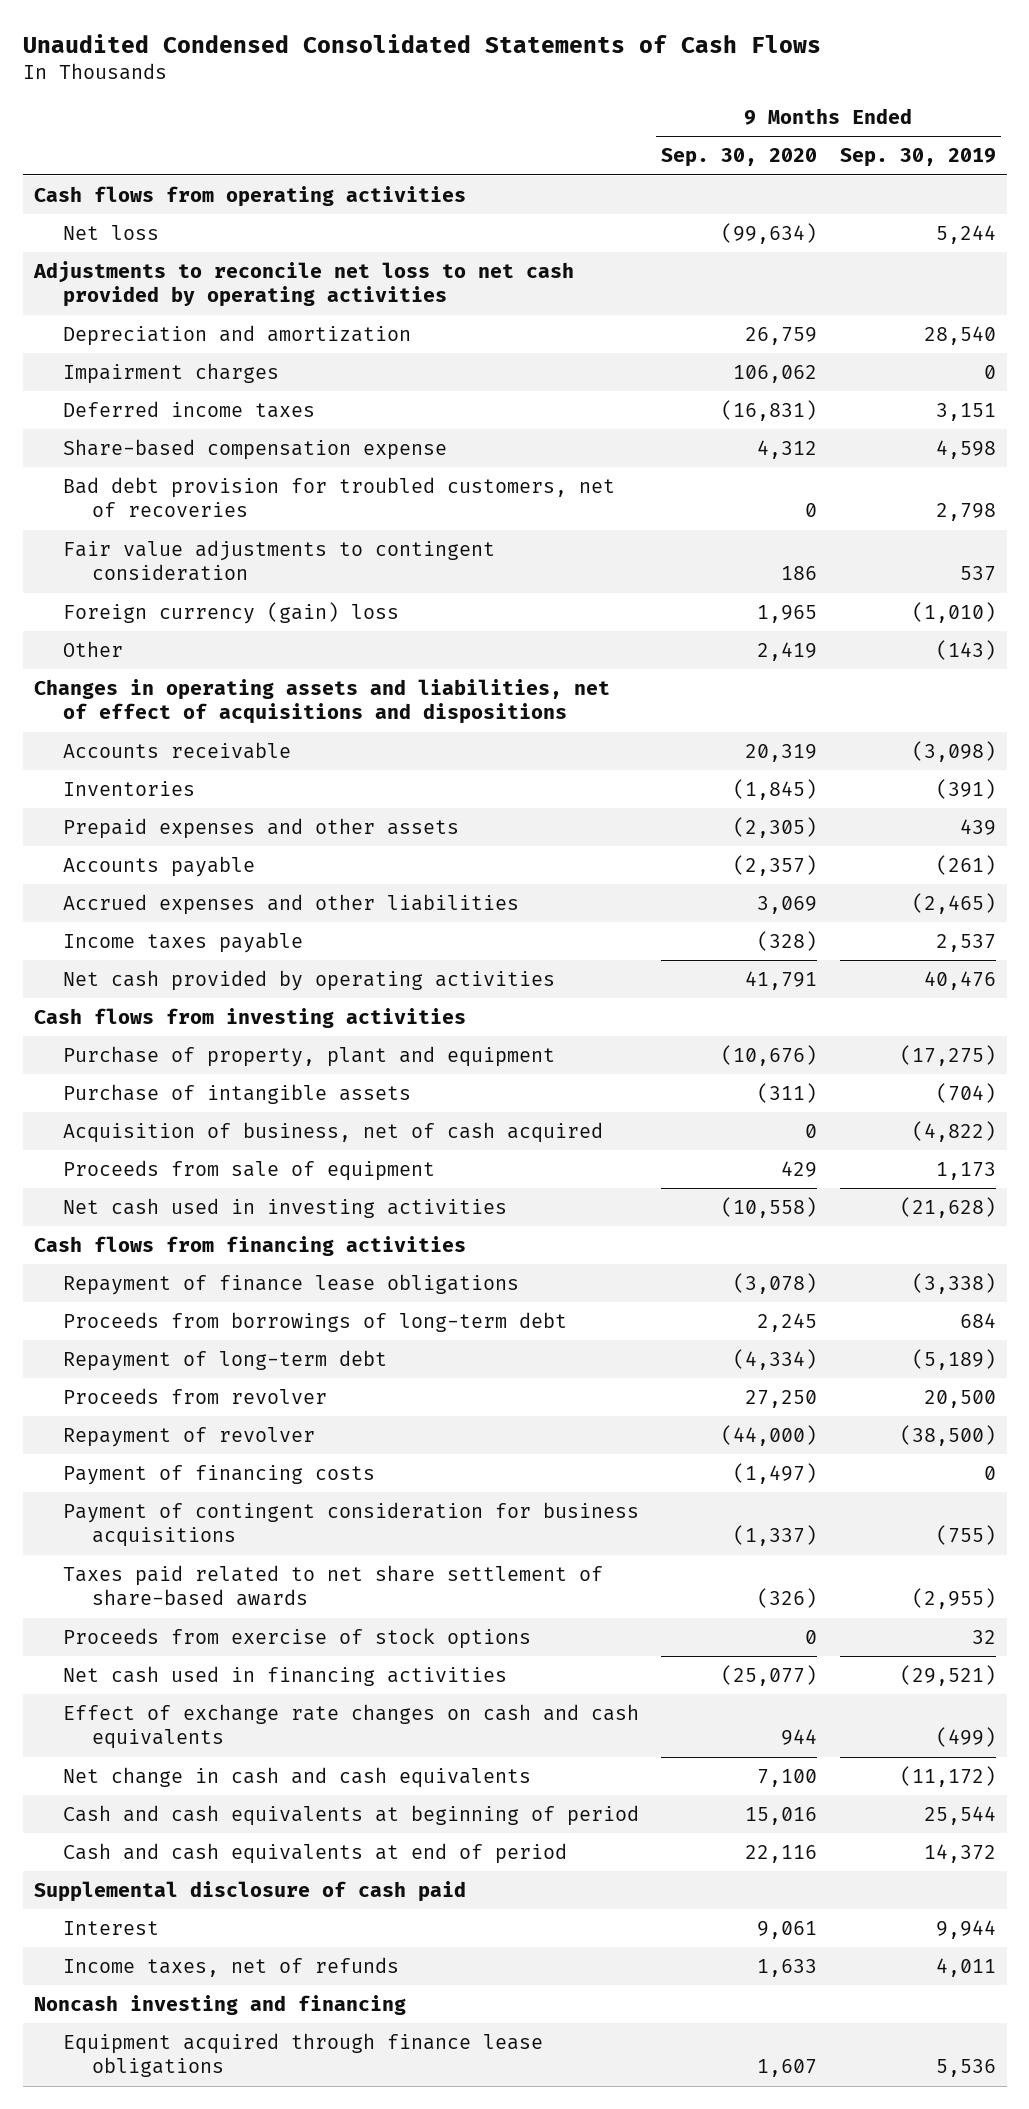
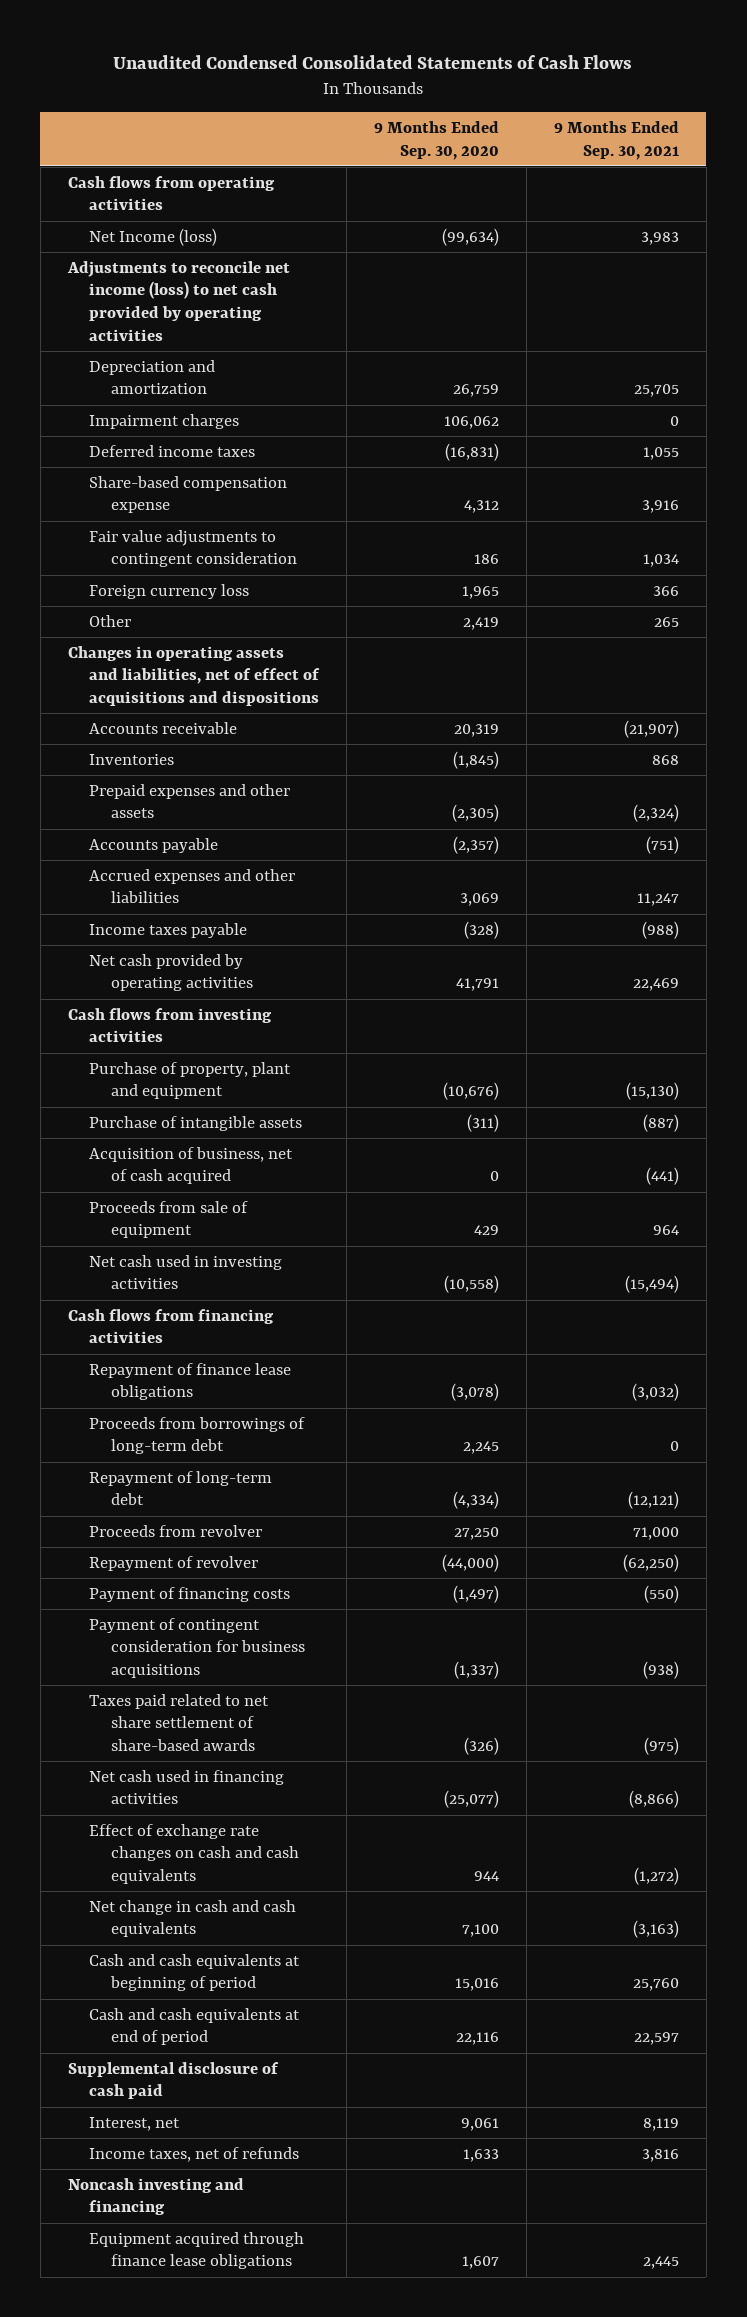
- | 9 Months Ended Sep. 30, 2020 | 9 Months Ended Sep. 30, 2019
+ | 9 Months Ended Sep. 30, 2020 | 9 Months Ended Sep. 30, 2021
- Net loss | (99,634) | 5,244
- Adjustments to reconcile net loss to net cash provided by operating activities
+ Net Income (loss) | (99,634) | 3,983
+ Adjustments to reconcile net income (loss) to net cash provided by operating activities
- Bad debt provision for troubled customers, net of recoveries | 0 | 2,798
- Foreign currency (gain) loss | 1,965 | (1,010)
+ Foreign currency loss | 1,965 | 366
- Proceeds from exercise of stock options | 0 | 32
- Interest | 9,061 | 9,944
+ Interest, net | 9,061 | 8,119

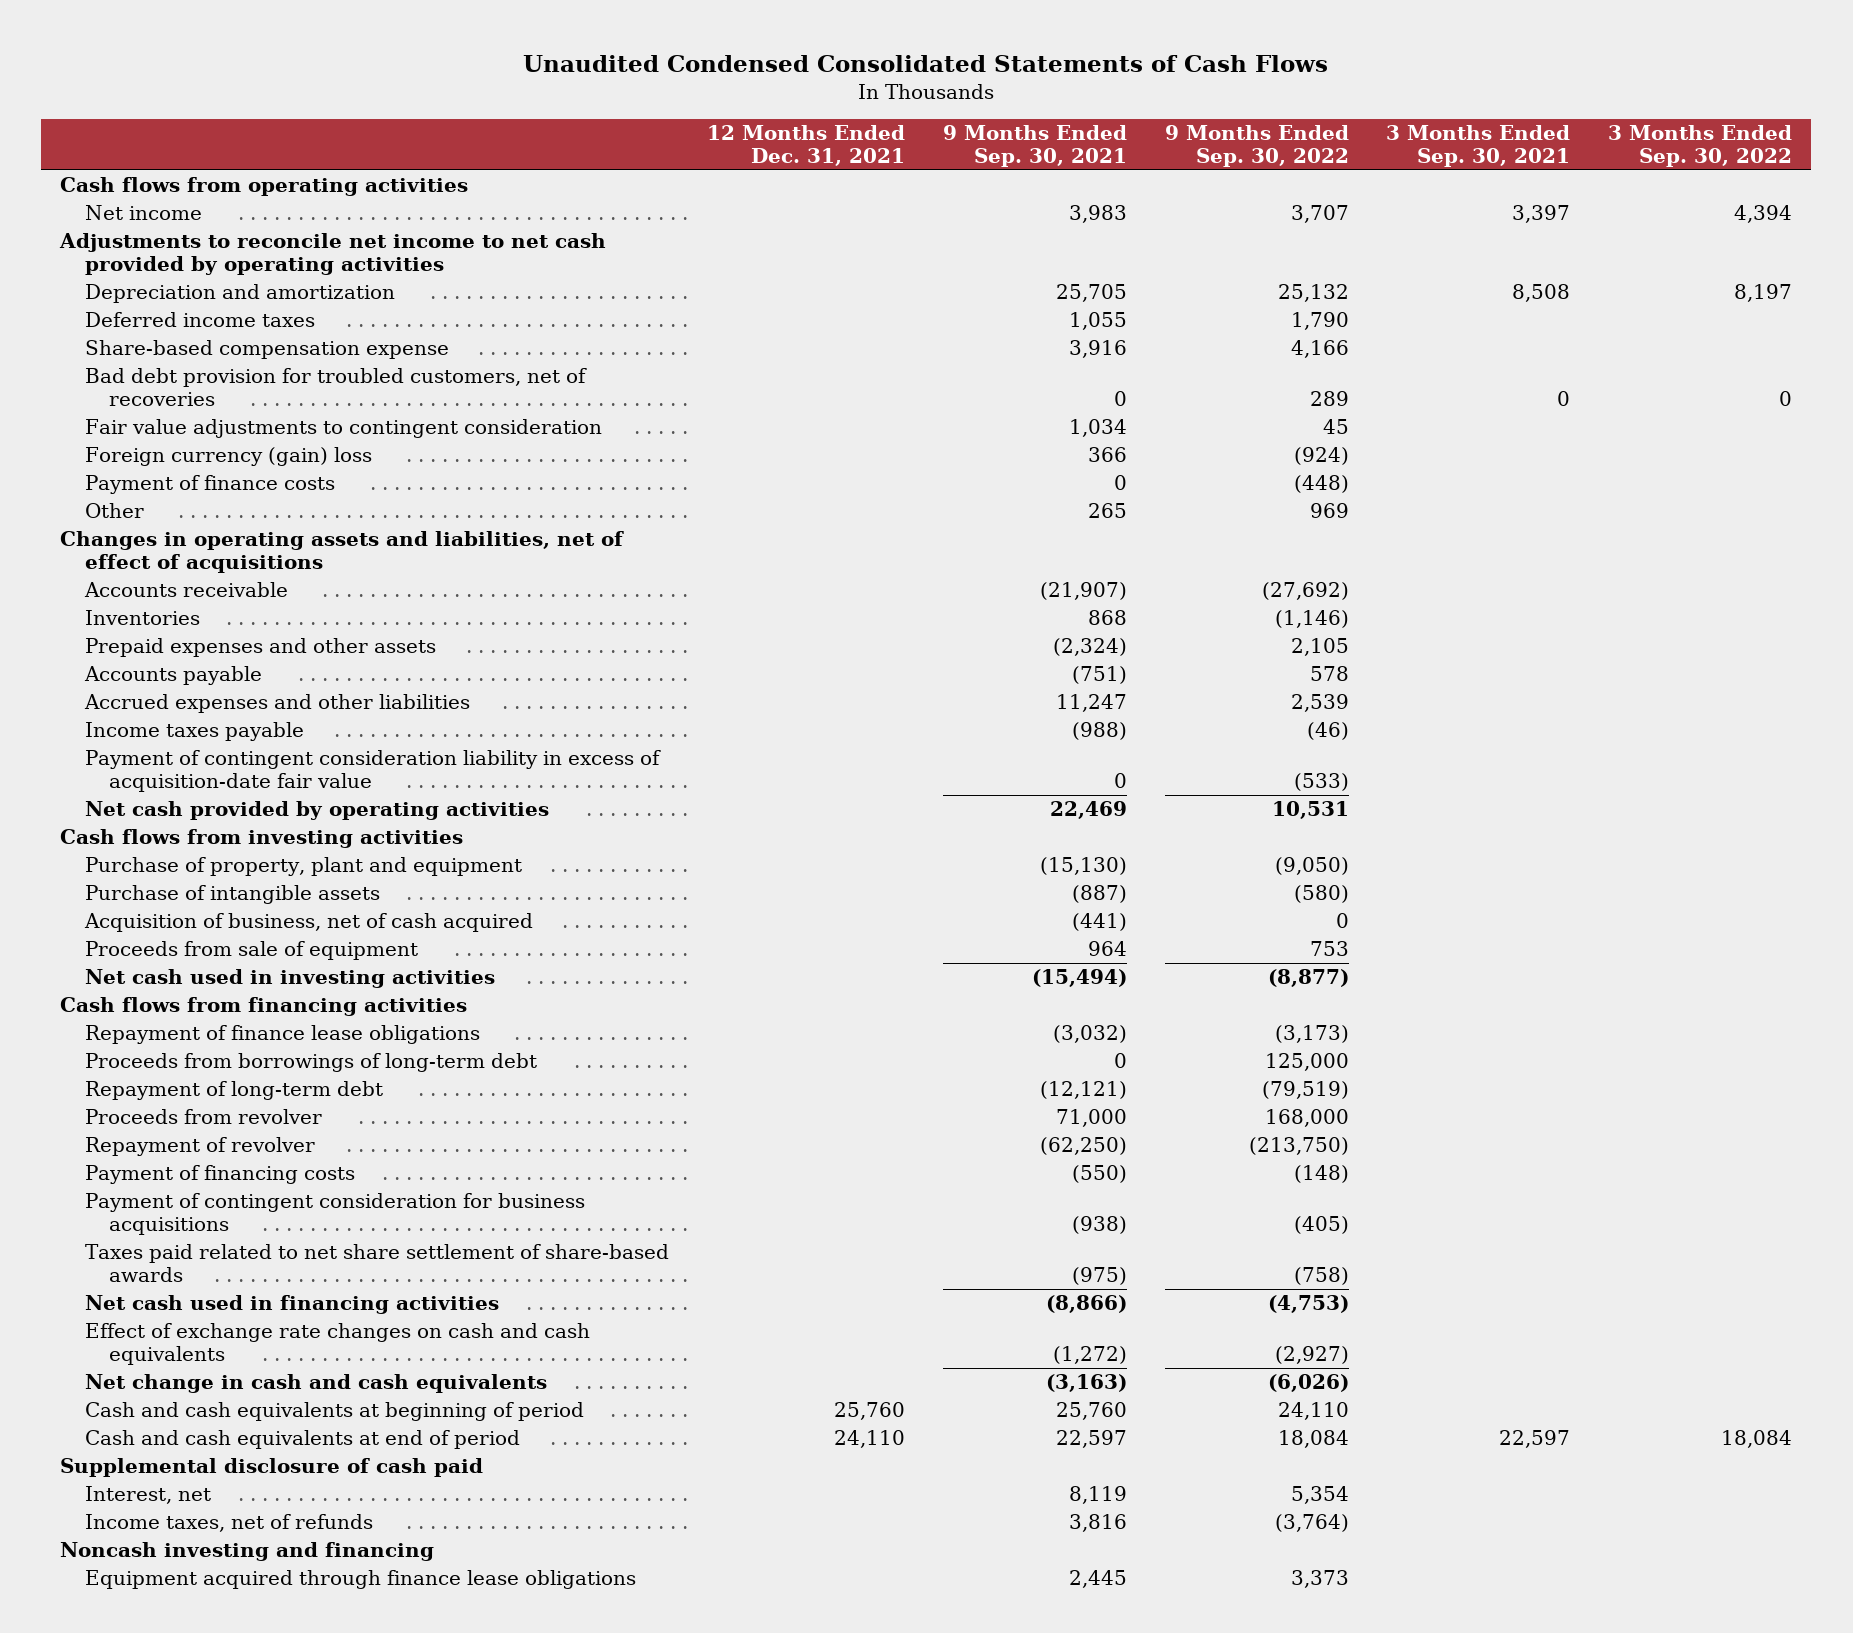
- | 9 Months Ended Sep. 30, 2020 | 9 Months Ended Sep. 30, 2021
+ | 12 Months Ended Dec. 31, 2021 | 9 Months Ended Sep. 30, 2021 | 9 Months Ended Sep. 30, 2022 | 3 Months Ended Sep. 30, 2021 | 3 Months Ended Sep. 30, 2022
- Net Income (loss) | (99,634) | 3,983
- Adjustments to reconcile net income (loss) to net cash provided by operating activities
+ Net income | | 3,983 | 3,707 | 3,397 | 4,394
+ Adjustments to reconcile net income to net cash provided by operating activities
- Impairment charges | 106,062 | 0
+ Bad debt provision for troubled customers, net of recoveries | | 0 | 289 | 0 | 0
- Foreign currency loss | 1,965 | 366
+ Foreign currency (gain) loss | | 366 | (924) | |
+ Payment of finance costs | | 0 | (448) | |
- Changes in operating assets and liabilities, net of effect of acquisitions and dispositions
+ Changes in operating assets and liabilities, net of effect of acquisitions
+ Payment of contingent consideration liability in excess of acquisition-date fair value | | 0 | (533) | |

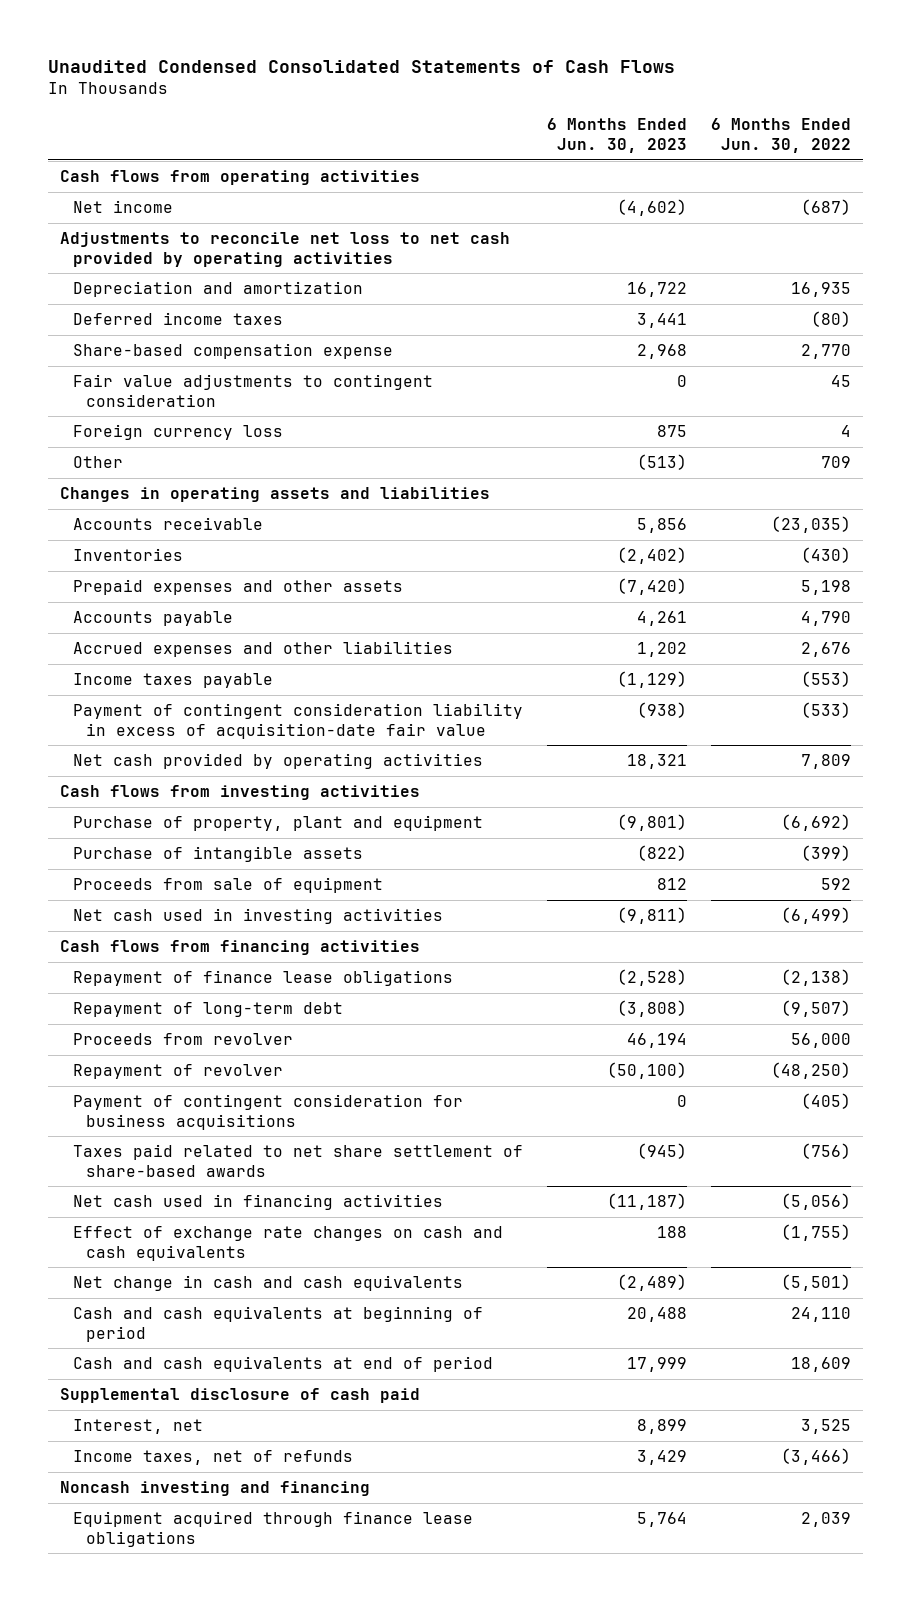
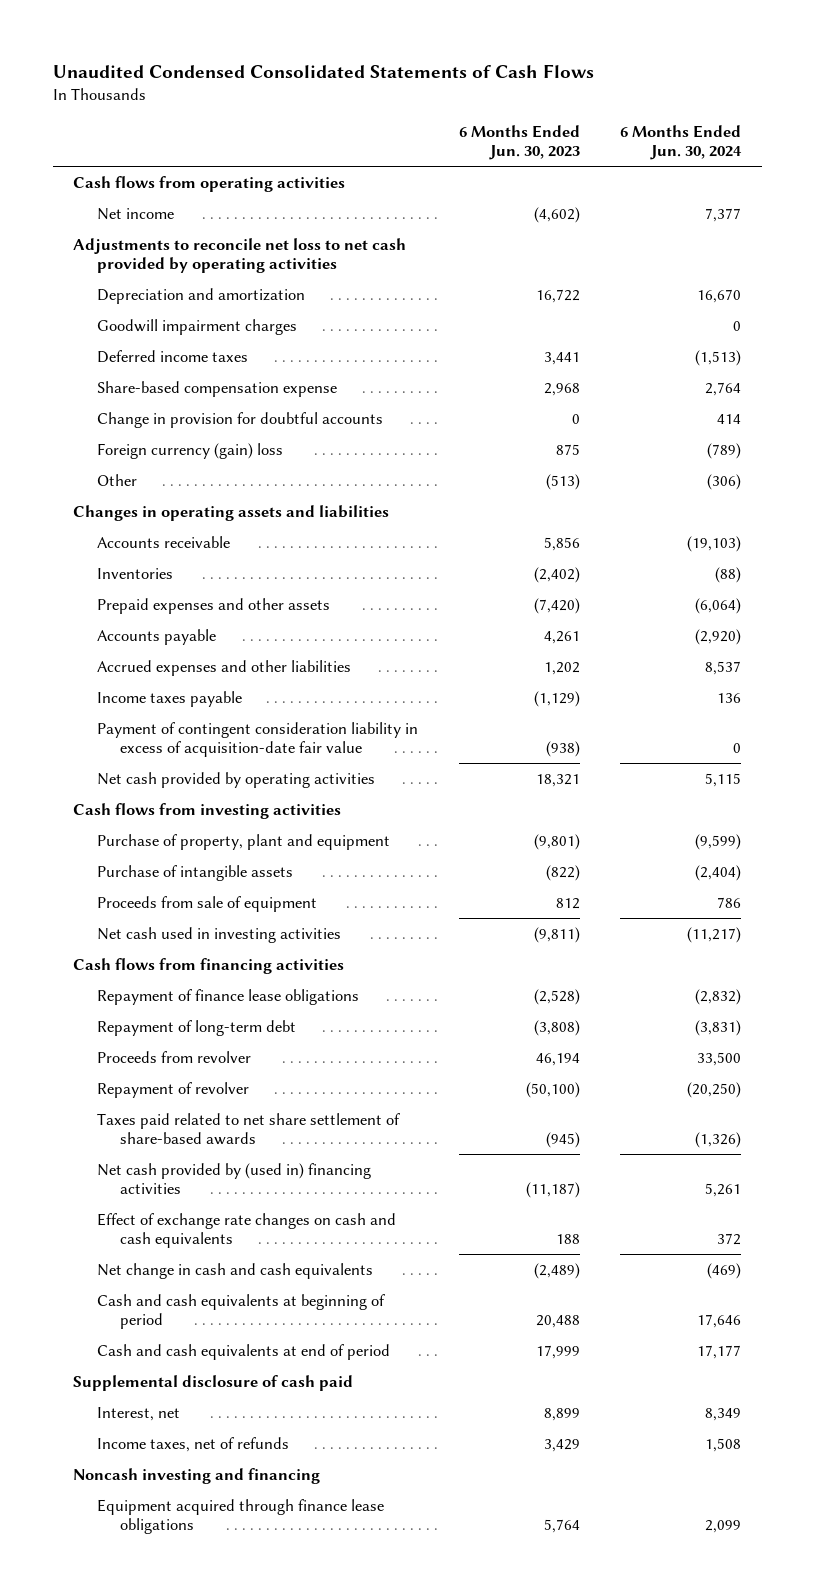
- | 6 Months Ended Jun. 30, 2023 | 6 Months Ended Jun. 30, 2022
+ | 6 Months Ended Jun. 30, 2023 | 6 Months Ended Jun. 30, 2024
+ Goodwill impairment charges | | 0
- Fair value adjustments to contingent consideration | 0 | 45
- Foreign currency loss | 875 | 4
+ Change in provision for doubtful accounts | 0 | 414
+ Foreign currency (gain) loss | 875 | (789)
- Payment of contingent consideration for business acquisitions | 0 | (405)
- Net cash used in financing activities | (11,187) | (5,056)
+ Net cash provided by (used in) financing activities | (11,187) | 5,261

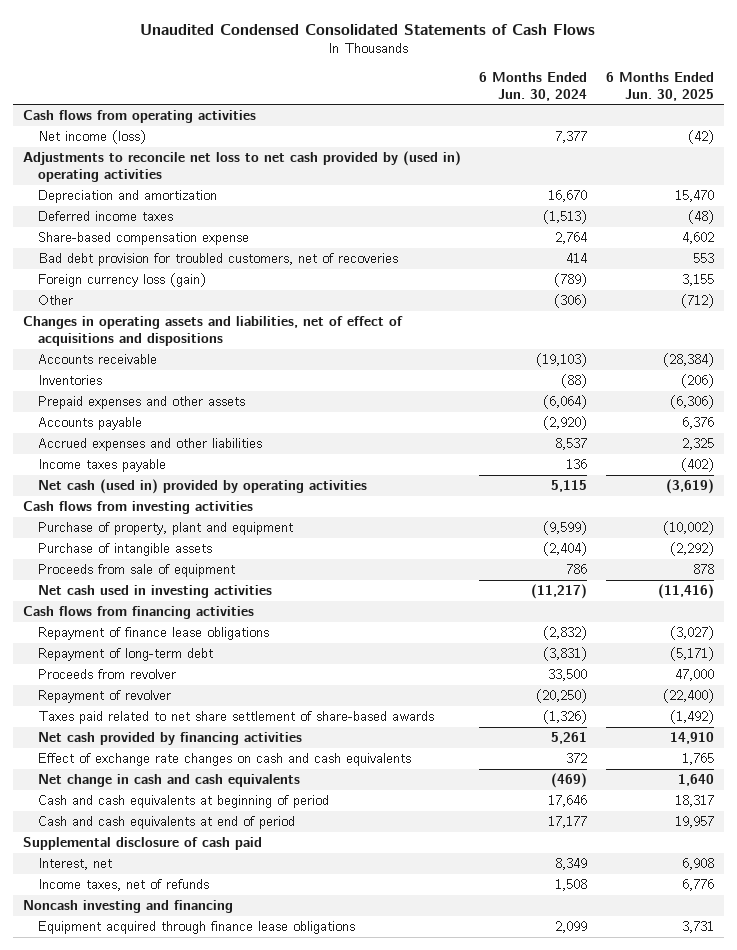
- | 6 Months Ended Jun. 30, 2023 | 6 Months Ended Jun. 30, 2024
+ | 6 Months Ended Jun. 30, 2024 | 6 Months Ended Jun. 30, 2025
- Net income | (4,602) | 7,377
- Adjustments to reconcile net loss to net cash provided by operating activities
+ Net income (loss) | 7,377 | (42)
+ Adjustments to reconcile net loss to net cash provided by (used in) operating activities
- Goodwill impairment charges | | 0
- Change in provision for doubtful accounts | 0 | 414
- Foreign currency (gain) loss | 875 | (789)
+ Bad debt provision for troubled customers, net of recoveries | 414 | 553
+ Foreign currency loss (gain) | (789) | 3,155
- Changes in operating assets and liabilities
+ Changes in operating assets and liabilities, net of effect of acquisitions and dispositions
- Payment of contingent consideration liability in excess of acquisition-date fair value | (938) | 0
- Net cash provided by operating activities | 18,321 | 5,115
+ Net cash (used in) provided by operating activities | 5,115 | (3,619)
- Net cash provided by (used in) financing activities | (11,187) | 5,261
+ Net cash provided by financing activities | 5,261 | 14,910

